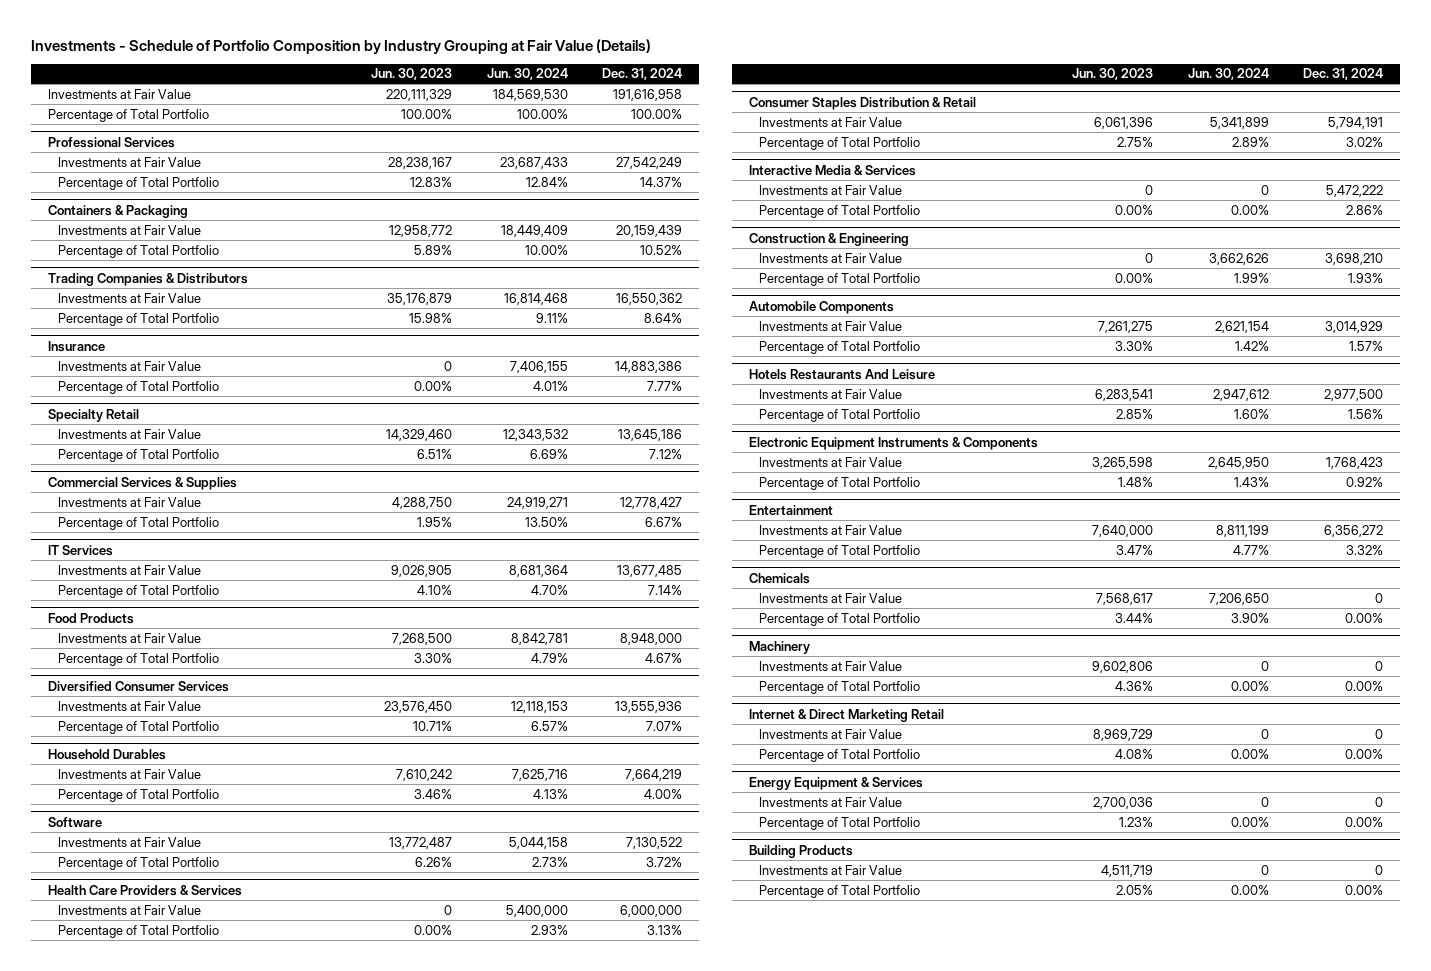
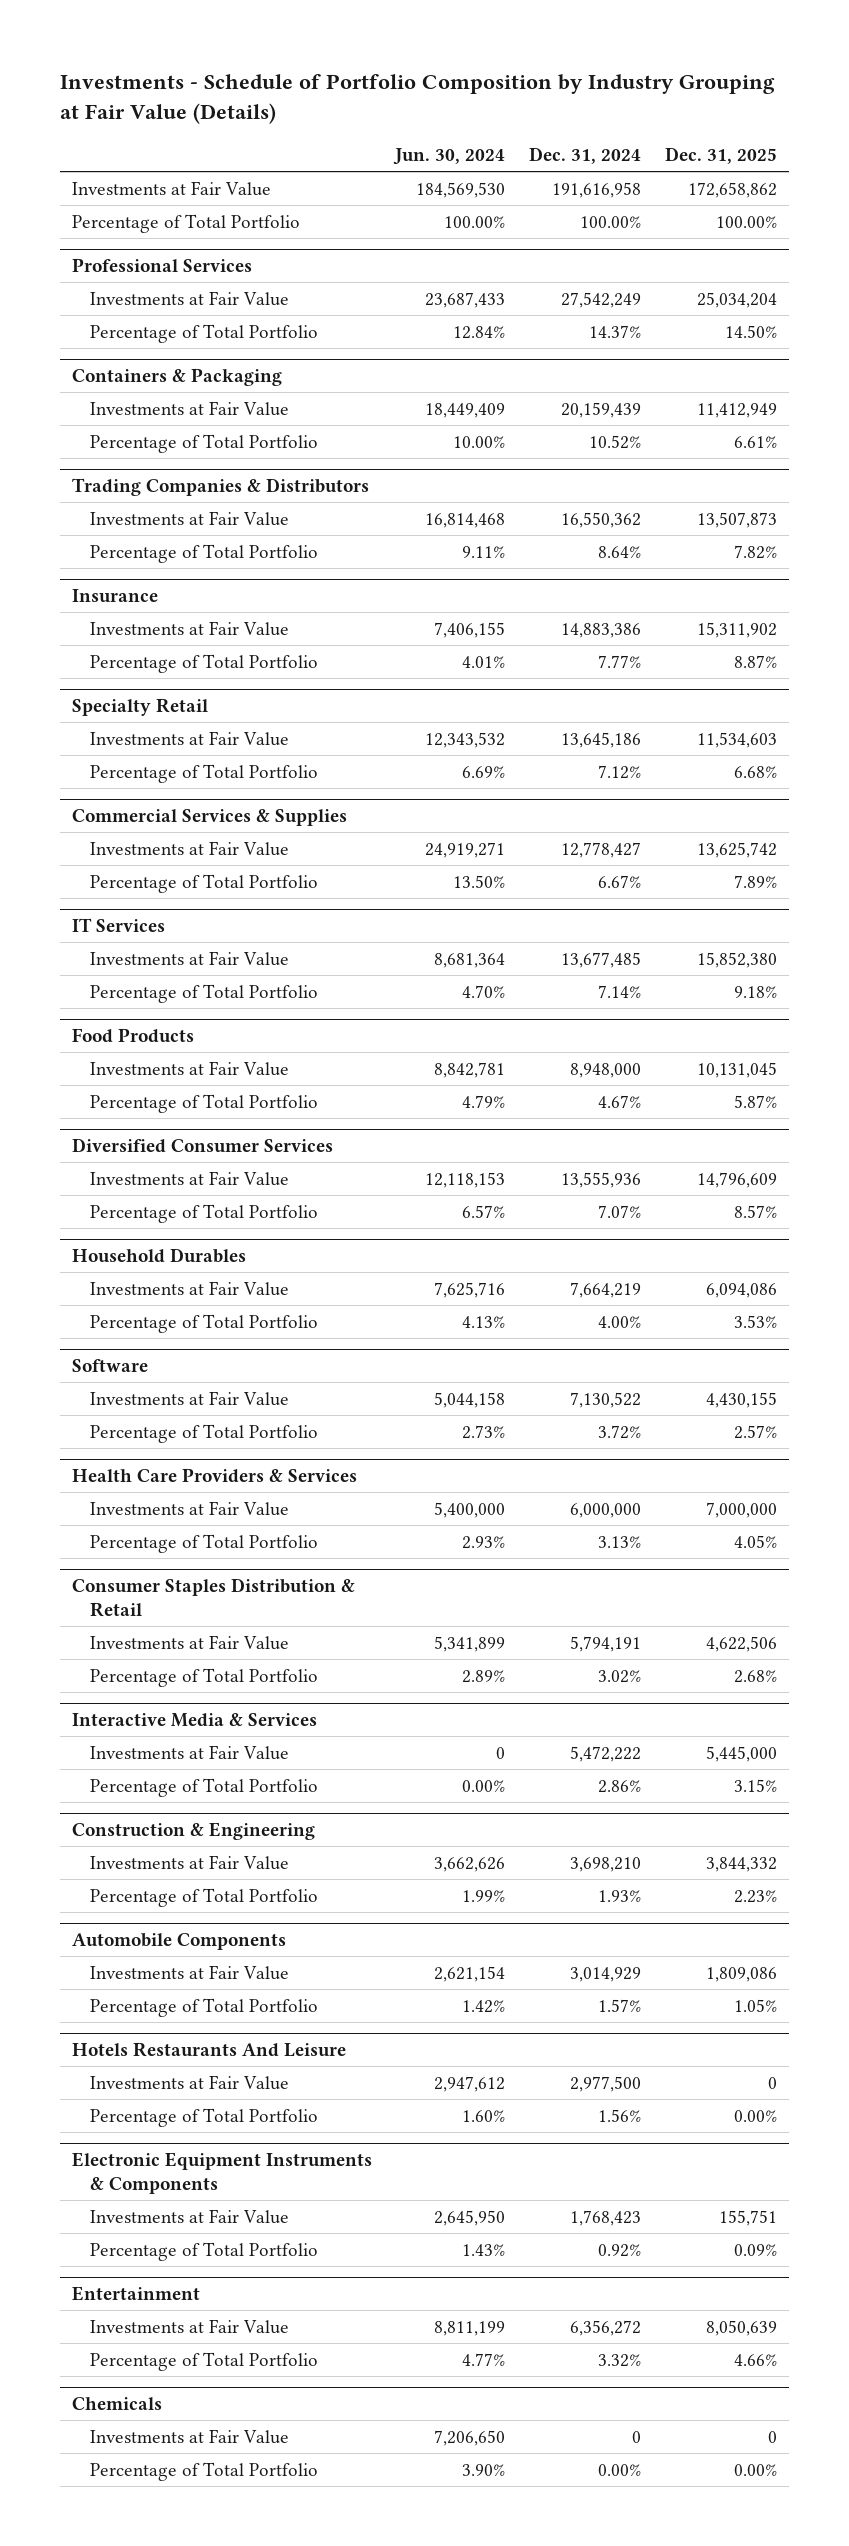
- | Jun. 30, 2023 | Jun. 30, 2024 | Dec. 31, 2024
+ | Jun. 30, 2024 | Dec. 31, 2024 | Dec. 31, 2025
- Machinery
- Investments at Fair Value | 9,602,806 | 0 | 0
- Percentage of Total Portfolio | 4.36% | 0.00% | 0.00%
- Internet & Direct Marketing Retail
- Investments at Fair Value | 8,969,729 | 0 | 0
- Percentage of Total Portfolio | 4.08% | 0.00% | 0.00%
- Energy Equipment & Services
- Investments at Fair Value | 2,700,036 | 0 | 0
- Percentage of Total Portfolio | 1.23% | 0.00% | 0.00%
- Building Products
- Investments at Fair Value | 4,511,719 | 0 | 0
- Percentage of Total Portfolio | 2.05% | 0.00% | 0.00%

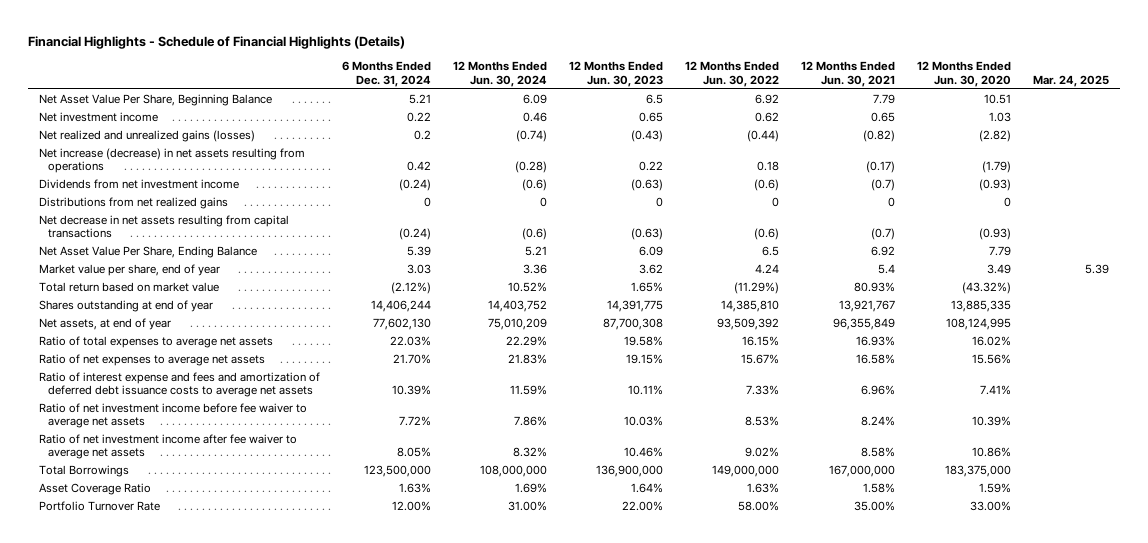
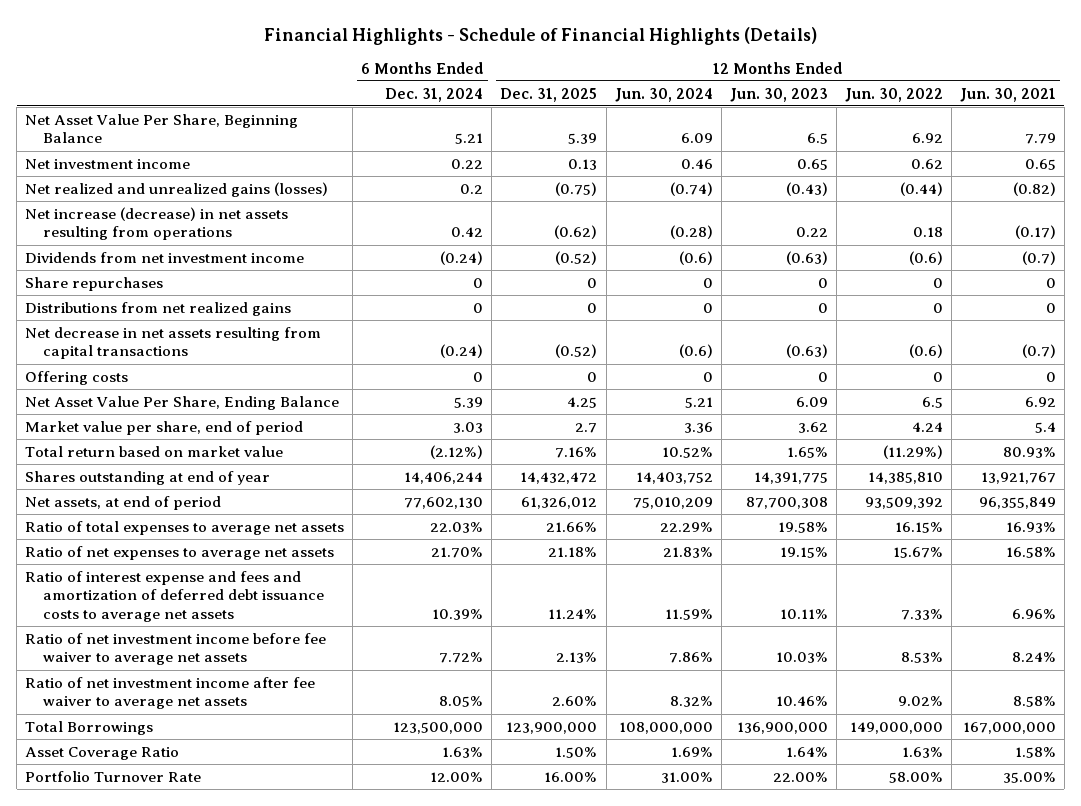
- | 6 Months Ended Dec. 31, 2024 | 12 Months Ended Jun. 30, 2024 | 12 Months Ended Jun. 30, 2023 | 12 Months Ended Jun. 30, 2022 | 12 Months Ended Jun. 30, 2021 | 12 Months Ended Jun. 30, 2020 | Mar. 24, 2025
+ | 6 Months Ended Dec. 31, 2024 | 12 Months Ended Dec. 31, 2025 | 12 Months Ended Jun. 30, 2024 | 12 Months Ended Jun. 30, 2023 | 12 Months Ended Jun. 30, 2022 | 12 Months Ended Jun. 30, 2021
+ Share repurchases | 0 | 0 | 0 | 0 | 0 | 0
+ Offering costs | 0 | 0 | 0 | 0 | 0 | 0
- Market value per share, end of year | 3.03 | 3.36 | 3.62 | 4.24 | 5.4 | 3.49 | 5.39
+ Market value per share, end of period | 3.03 | 2.7 | 3.36 | 3.62 | 4.24 | 5.4
- Net assets, at end of year | 77,602,130 | 75,010,209 | 87,700,308 | 93,509,392 | 96,355,849 | 108,124,995 |
+ Net assets, at end of period | 77,602,130 | 61,326,012 | 75,010,209 | 87,700,308 | 93,509,392 | 96,355,849

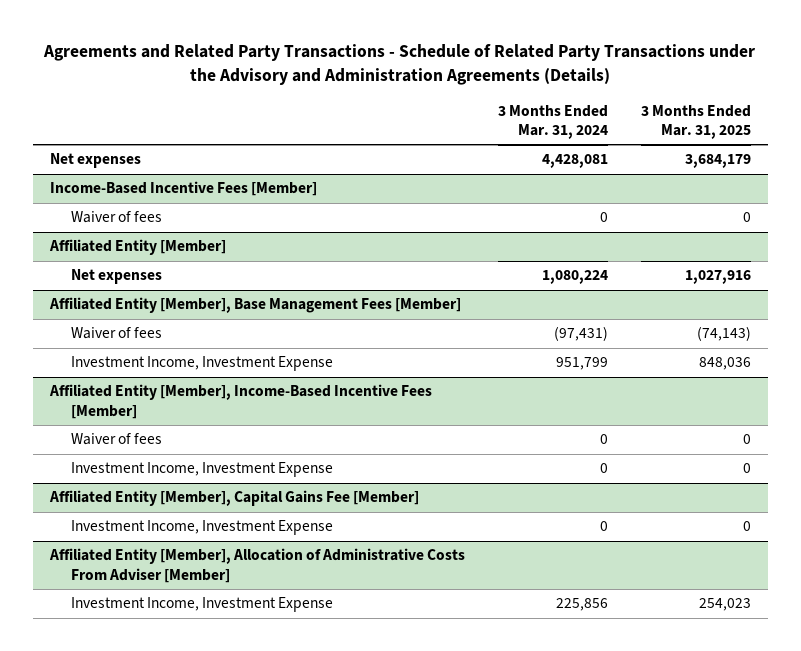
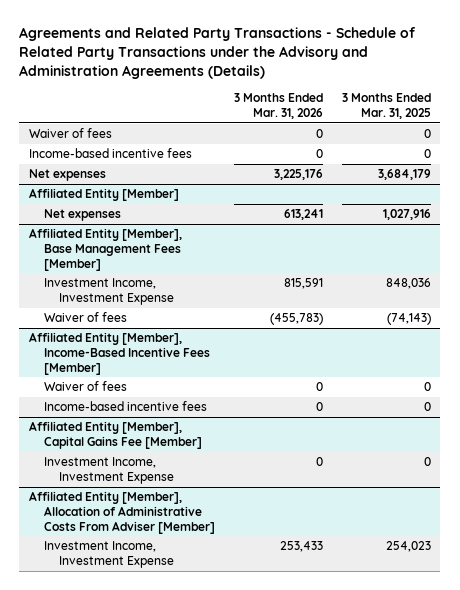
- | 3 Months Ended Mar. 31, 2024 | 3 Months Ended Mar. 31, 2025
+ | 3 Months Ended Mar. 31, 2026 | 3 Months Ended Mar. 31, 2025
- Income-Based Incentive Fees [Member]
+ Income-based incentive fees | 0 | 0
moved down: Net expenses | 3,225,176 | 3,684,179
@ Affiliated Entity [Member], Base Management Fees [Member]
moved down: Waiver of fees | (455,783) | (74,143)
@ Affiliated Entity [Member], Income-Based Incentive Fees [Member]
- Investment Income, Investment Expense | 0 | 0
+ Income-based incentive fees | 0 | 0

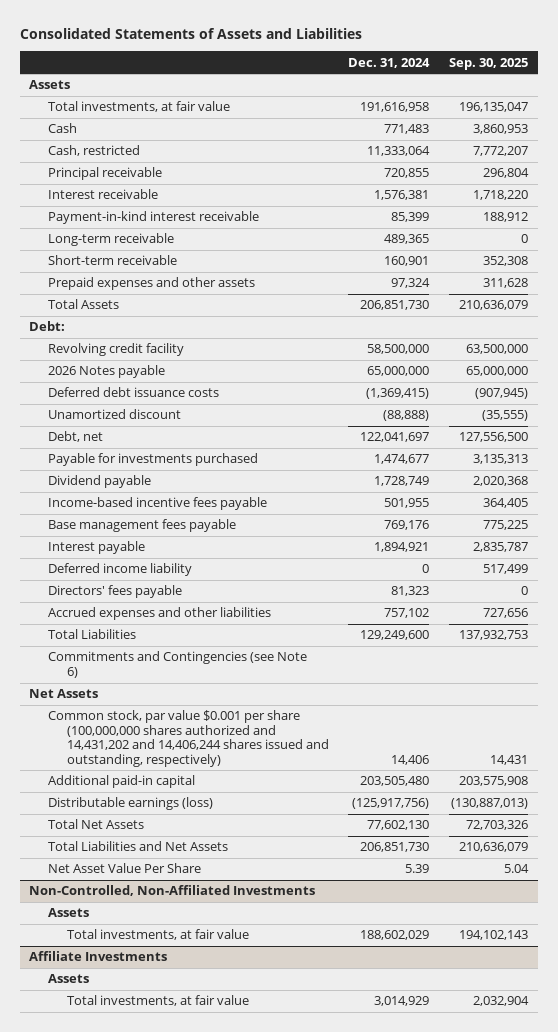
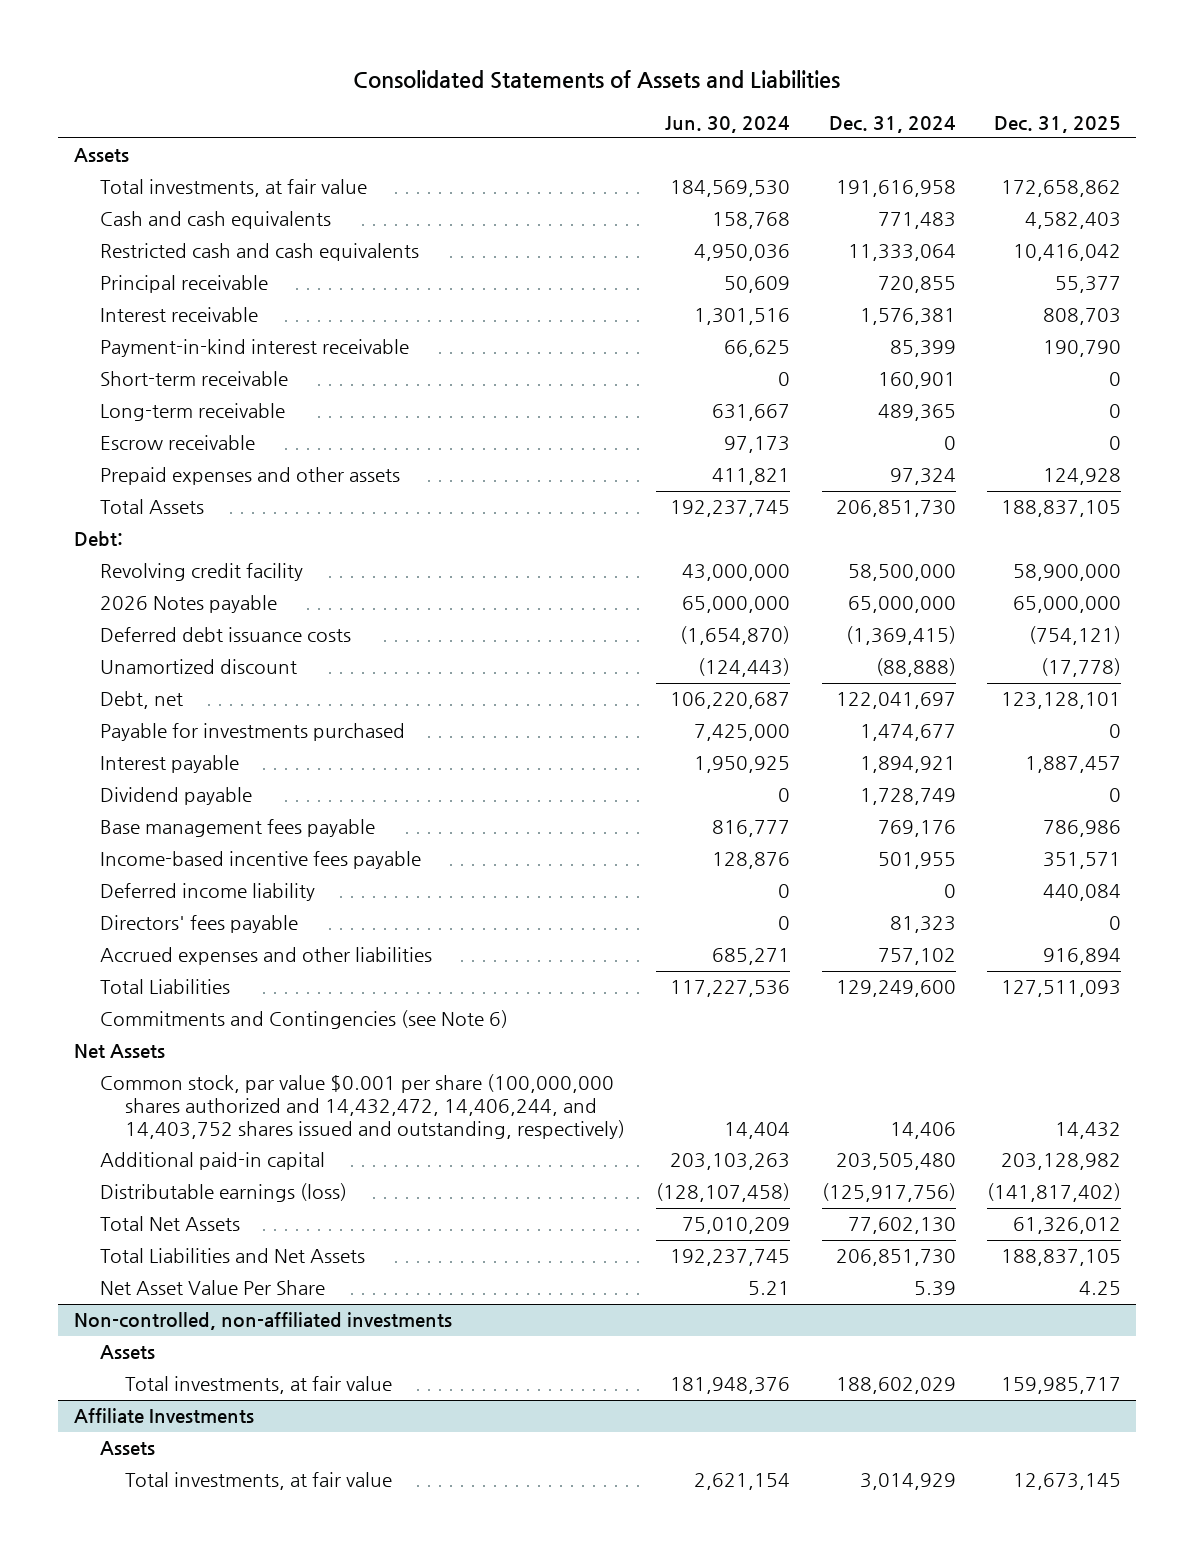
- | Dec. 31, 2024 | Sep. 30, 2025
+ | Jun. 30, 2024 | Dec. 31, 2024 | Dec. 31, 2025
- Cash | 771,483 | 3,860,953
- Cash, restricted | 11,333,064 | 7,772,207
+ Cash and cash equivalents | 158,768 | 771,483 | 4,582,403
+ Restricted cash and cash equivalents | 4,950,036 | 11,333,064 | 10,416,042
moved down: Long-term receivable | 631,667 | 489,365 | 0
+ Escrow receivable | 97,173 | 0 | 0
moved up: Interest payable | 1,950,925 | 1,894,921 | 1,887,457
moved down: Income-based incentive fees payable | 128,876 | 501,955 | 351,571
- Common stock, par value $0.001 per share (100,000,000 shares authorized and 14,431,202 and 14,406,244 shares issued and outstanding, respectively) | 14,406 | 14,431
+ Common stock, par value $0.001 per share (100,000,000 shares authorized and 14,432,472, 14,406,244, and 14,403,752 shares issued and outstanding, respectively) | 14,404 | 14,406 | 14,432
- Non-Controlled, Non-Affiliated Investments
+ Non-controlled, non-affiliated investments

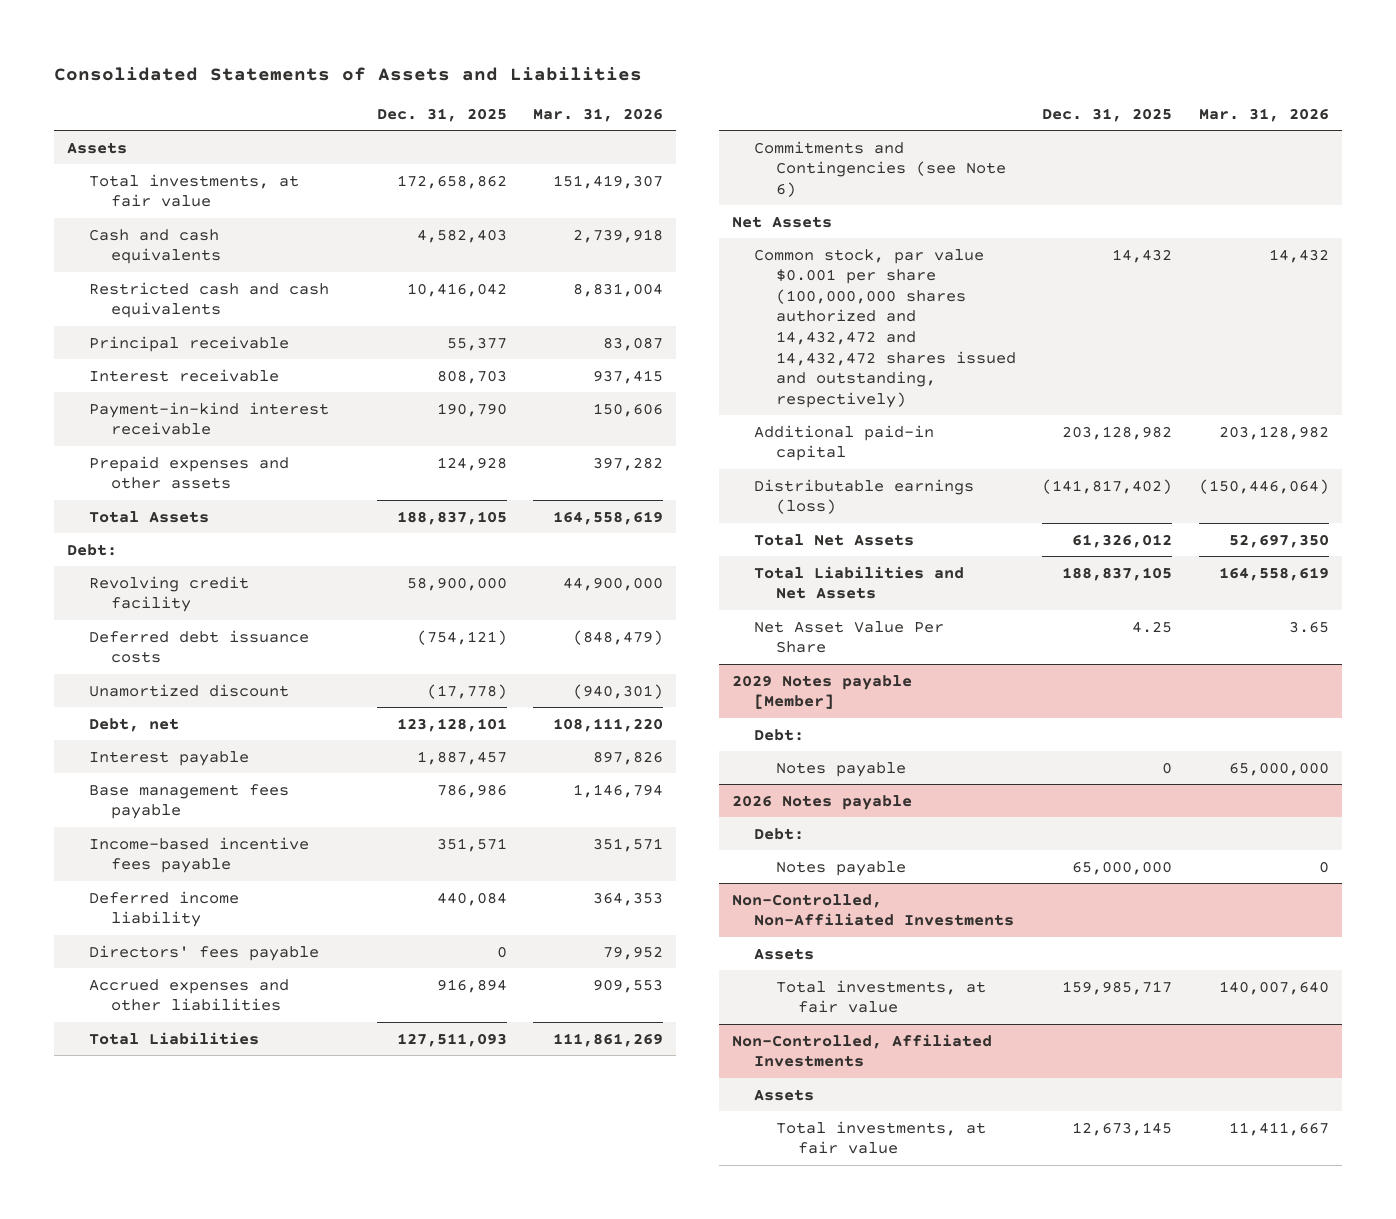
- | Jun. 30, 2024 | Dec. 31, 2024 | Dec. 31, 2025
+ | Dec. 31, 2025 | Mar. 31, 2026
- Short-term receivable | 0 | 160,901 | 0
- Long-term receivable | 631,667 | 489,365 | 0
- Escrow receivable | 97,173 | 0 | 0
- 2026 Notes payable | 65,000,000 | 65,000,000 | 65,000,000
- Payable for investments purchased | 7,425,000 | 1,474,677 | 0
- Dividend payable | 0 | 1,728,749 | 0
- Common stock, par value $0.001 per share (100,000,000 shares authorized and 14,432,472, 14,406,244, and 14,403,752 shares issued and outstanding, respectively) | 14,404 | 14,406 | 14,432
+ Common stock, par value $0.001 per share (100,000,000 shares authorized and 14,432,472 and 14,432,472 shares issued and outstanding, respectively) | 14,432 | 14,432
- Non-controlled, non-affiliated investments
+ 2029 Notes payable [Member]
+ Debt:
+ Notes payable | 0 | 65,000,000
+ 2026 Notes payable
+ Debt:
+ Notes payable | 65,000,000 | 0
+ Non-Controlled, Non-Affiliated Investments
- Affiliate Investments
+ Non-Controlled, Affiliated Investments

